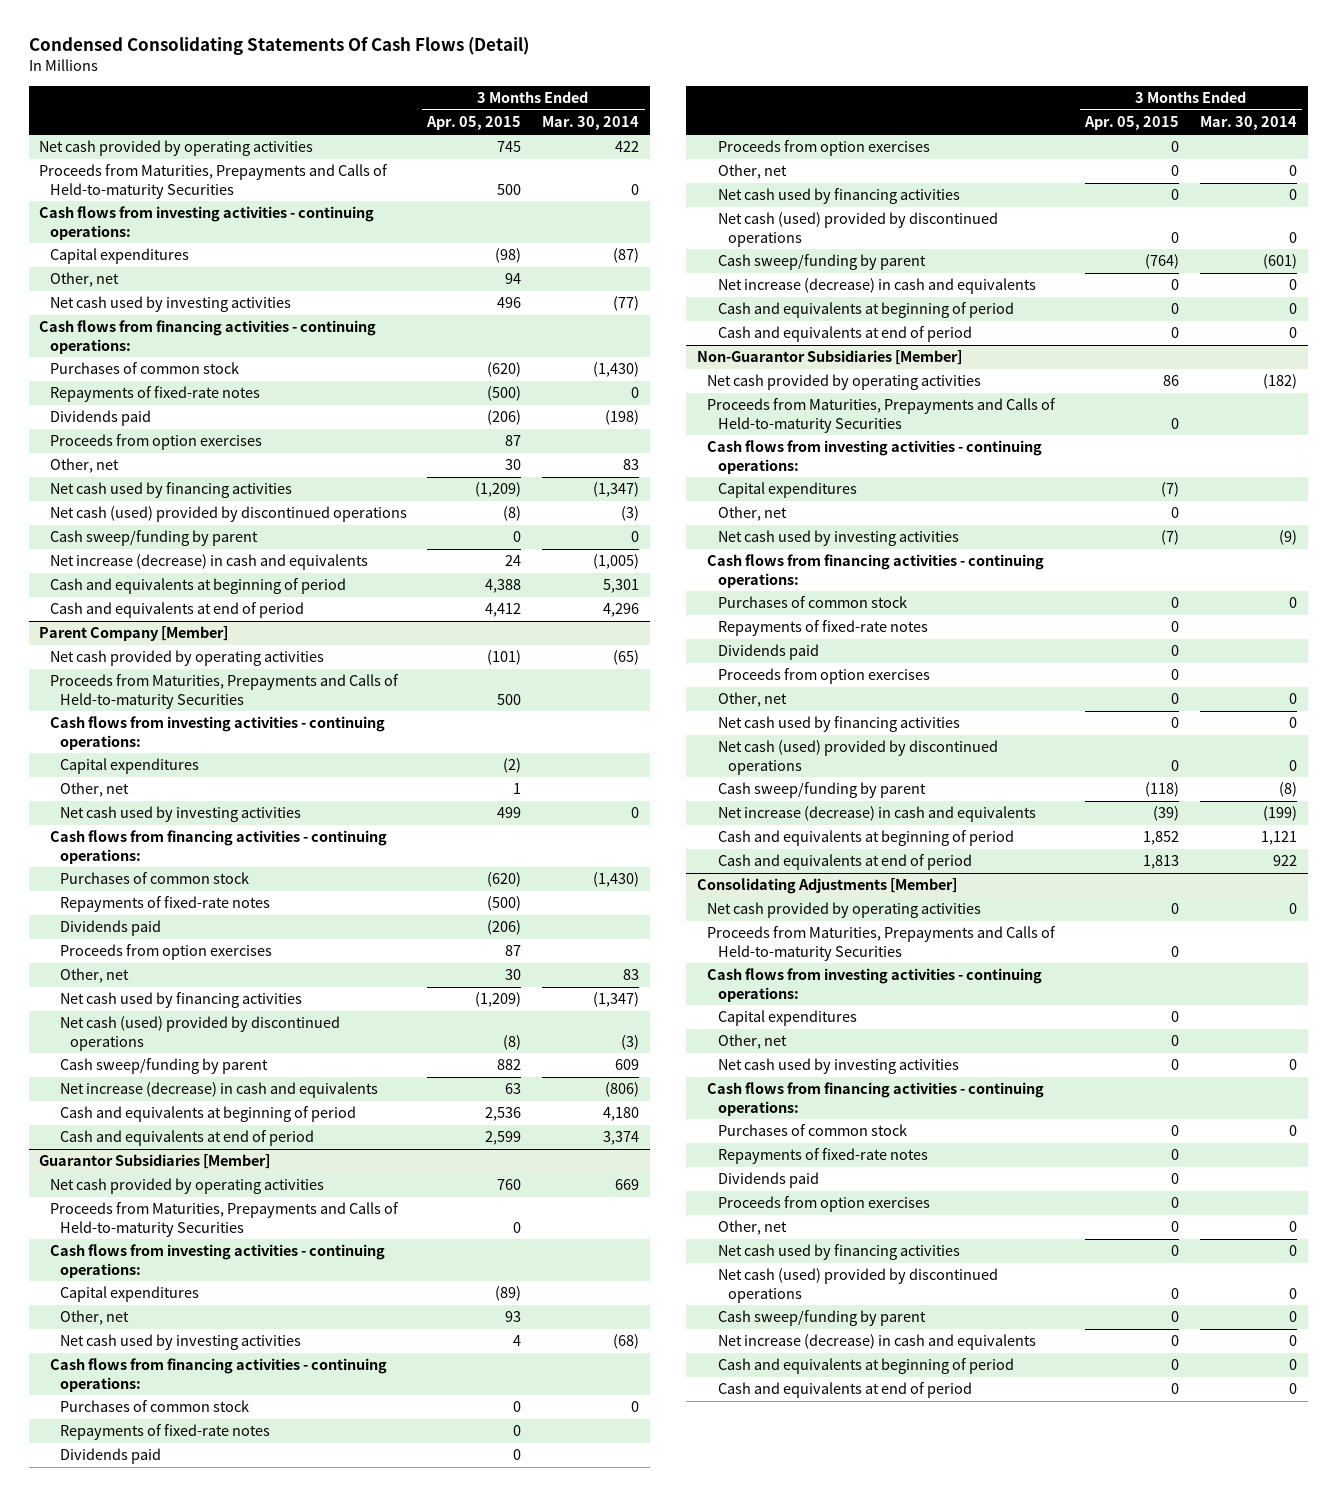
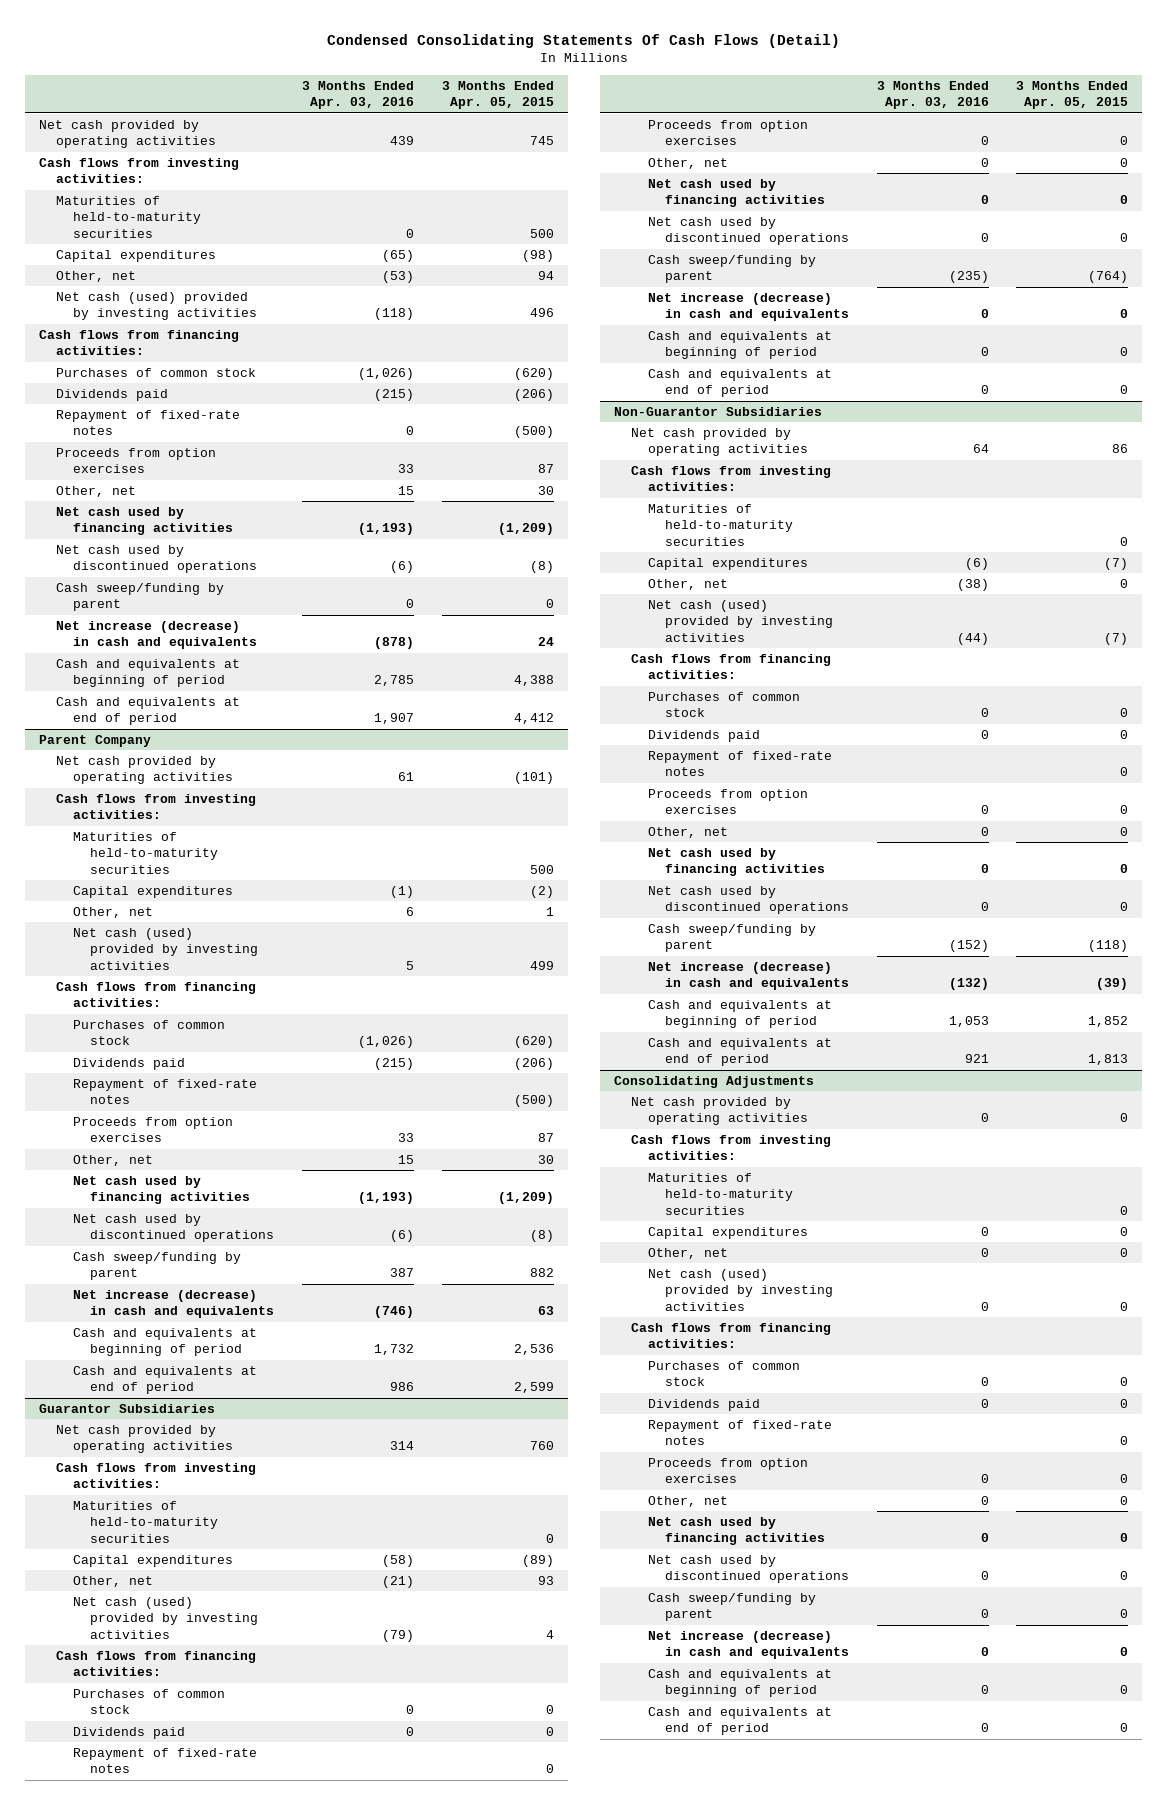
- | 3 Months Ended Apr. 05, 2015 | 3 Months Ended Mar. 30, 2014
+ | 3 Months Ended Apr. 03, 2016 | 3 Months Ended Apr. 05, 2015
- Proceeds from Maturities, Prepayments and Calls of Held-to-maturity Securities | 500 | 0
- Cash flows from investing activities - continuing operations:
+ Cash flows from investing activities:
+ Maturities of held-to-maturity securities | 0 | 500
- Net cash used by investing activities | 496 | (77)
- Cash flows from financing activities - continuing operations:
+ Net cash (used) provided by investing activities | (118) | 496
+ Cash flows from financing activities:
- Repayments of fixed-rate notes | (500) | 0
+ Repayment of fixed-rate notes | 0 | (500)
- Net cash (used) provided by discontinued operations | (8) | (3)
+ Net cash used by discontinued operations | (6) | (8)
- Parent Company [Member]
+ Parent Company
- Proceeds from Maturities, Prepayments and Calls of Held-to-maturity Securities | 500 |
- Cash flows from investing activities - continuing operations:
+ Cash flows from investing activities:
+ Maturities of held-to-maturity securities | | 500
- Net cash used by investing activities | 499 | 0
- Cash flows from financing activities - continuing operations:
+ Net cash (used) provided by investing activities | 5 | 499
+ Cash flows from financing activities:
- Repayments of fixed-rate notes | (500) |
+ Repayment of fixed-rate notes | | (500)
- Net cash (used) provided by discontinued operations | (8) | (3)
+ Net cash used by discontinued operations | (6) | (8)
- Guarantor Subsidiaries [Member]
+ Guarantor Subsidiaries
- Proceeds from Maturities, Prepayments and Calls of Held-to-maturity Securities | 0 |
- Cash flows from investing activities - continuing operations:
+ Cash flows from investing activities:
+ Maturities of held-to-maturity securities | | 0
- Net cash used by investing activities | 4 | (68)
- Cash flows from financing activities - continuing operations:
+ Net cash (used) provided by investing activities | (79) | 4
+ Cash flows from financing activities:
- Repayments of fixed-rate notes | 0 |
+ Repayment of fixed-rate notes | | 0
- Net cash (used) provided by discontinued operations | 0 | 0
+ Net cash used by discontinued operations | 0 | 0
- Non-Guarantor Subsidiaries [Member]
+ Non-Guarantor Subsidiaries
- Proceeds from Maturities, Prepayments and Calls of Held-to-maturity Securities | 0 |
- Cash flows from investing activities - continuing operations:
+ Cash flows from investing activities:
+ Maturities of held-to-maturity securities | | 0
- Net cash used by investing activities | (7) | (9)
- Cash flows from financing activities - continuing operations:
+ Net cash (used) provided by investing activities | (44) | (7)
+ Cash flows from financing activities:
- Repayments of fixed-rate notes | 0 |
+ Repayment of fixed-rate notes | | 0
- Net cash (used) provided by discontinued operations | 0 | 0
+ Net cash used by discontinued operations | 0 | 0
- Consolidating Adjustments [Member]
+ Consolidating Adjustments
- Proceeds from Maturities, Prepayments and Calls of Held-to-maturity Securities | 0 |
- Cash flows from investing activities - continuing operations:
+ Cash flows from investing activities:
+ Maturities of held-to-maturity securities | | 0
- Net cash used by investing activities | 0 | 0
- Cash flows from financing activities - continuing operations:
+ Net cash (used) provided by investing activities | 0 | 0
+ Cash flows from financing activities:
- Repayments of fixed-rate notes | 0 |
+ Repayment of fixed-rate notes | | 0
- Net cash (used) provided by discontinued operations | 0 | 0
+ Net cash used by discontinued operations | 0 | 0

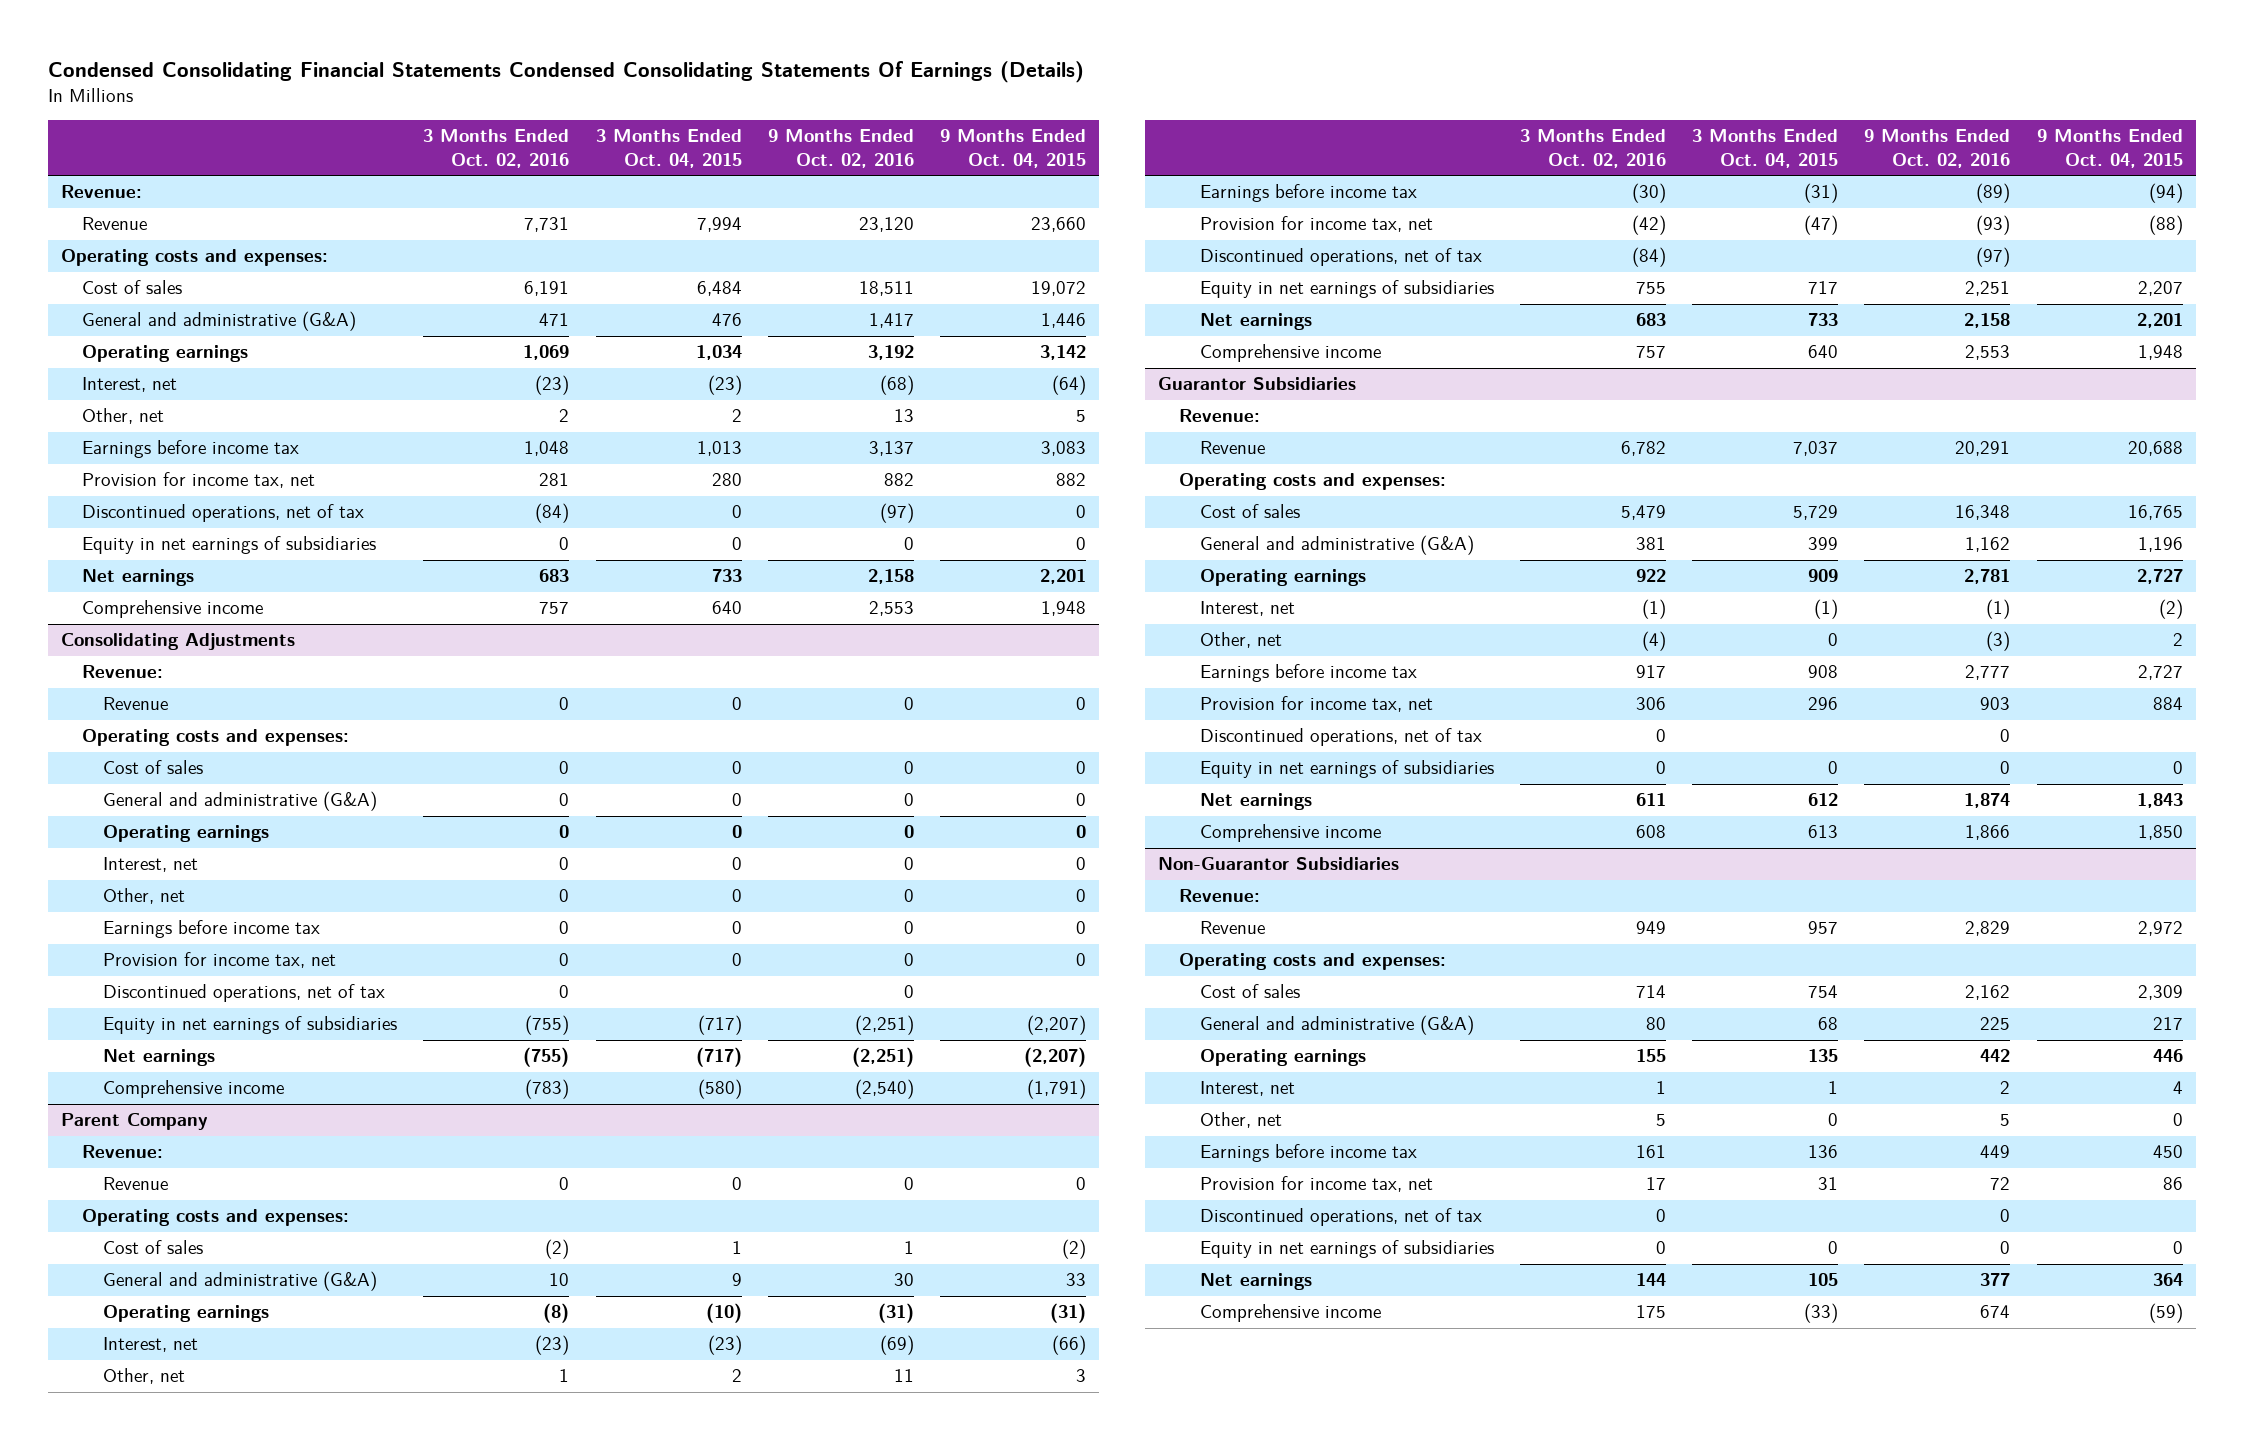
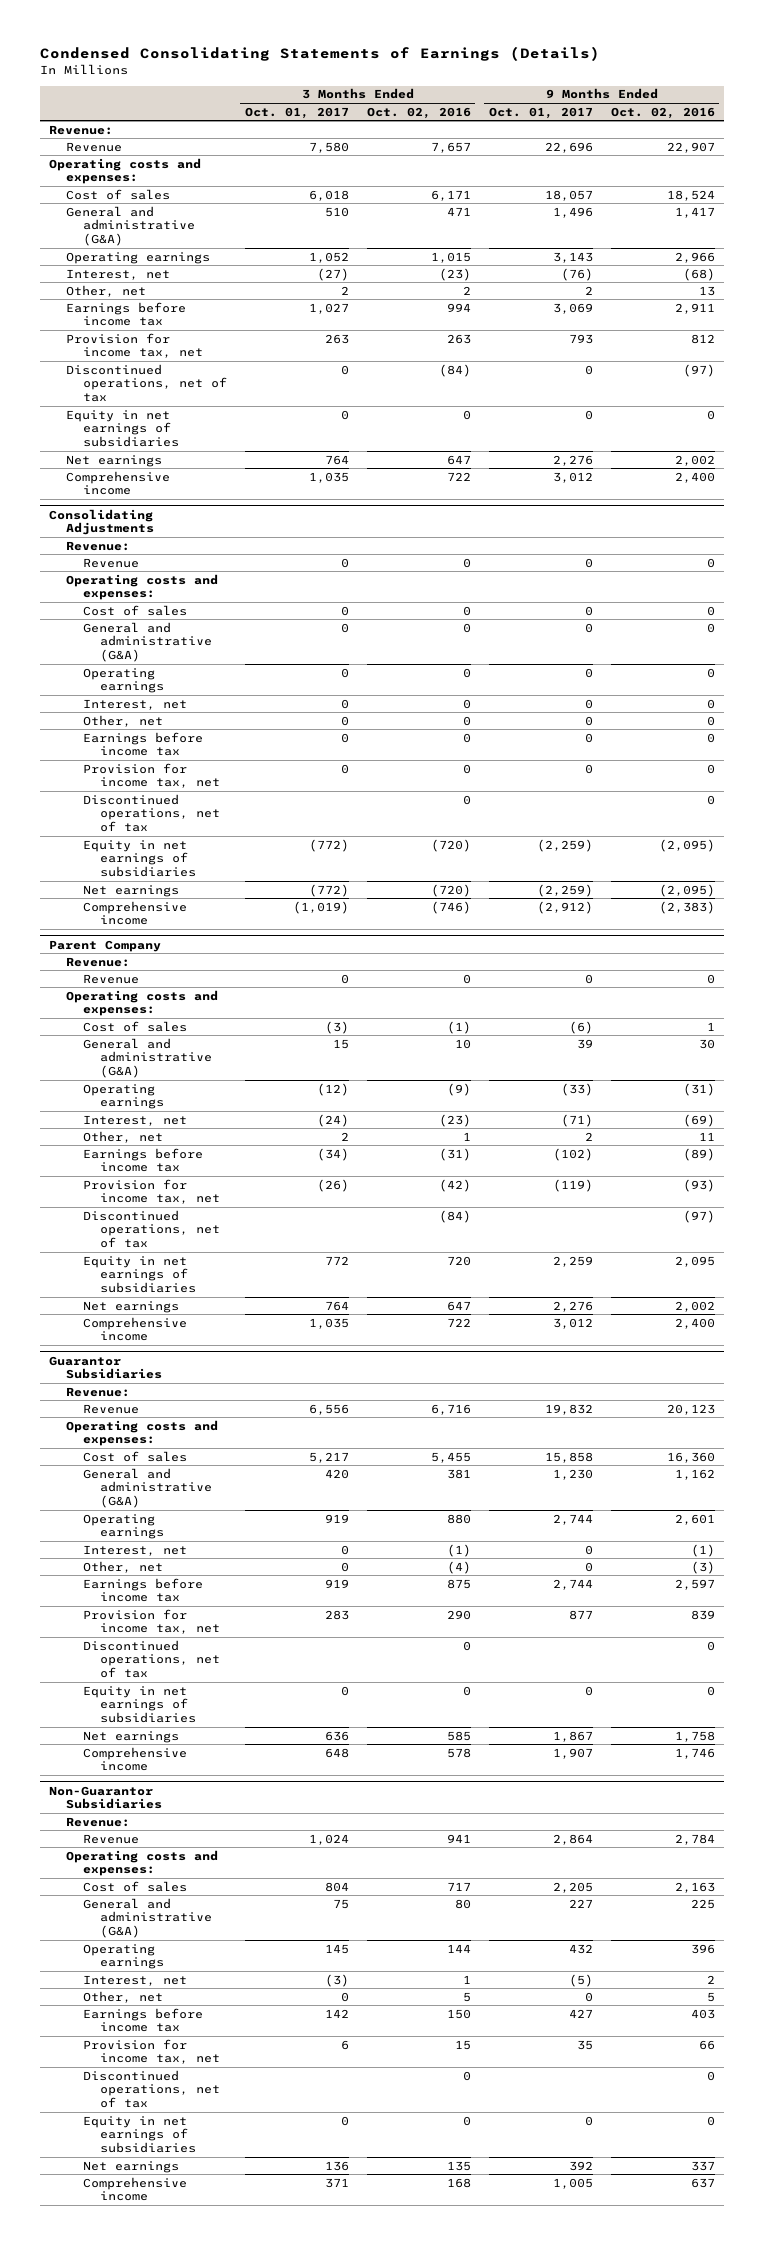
- Condensed Consolidating Financial Statements Condensed Consolidating Statements Of Earnings (Details)
+ Condensed Consolidating Statements of Earnings (Details)
- | 3 Months Ended Oct. 02, 2016 | 3 Months Ended Oct. 04, 2015 | 9 Months Ended Oct. 02, 2016 | 9 Months Ended Oct. 04, 2015
+ | 3 Months Ended Oct. 01, 2017 | 3 Months Ended Oct. 02, 2016 | 9 Months Ended Oct. 01, 2017 | 9 Months Ended Oct. 02, 2016
- Revenue | 7,731 | 7,994 | 23,120 | 23,660
+ Revenue | 7,580 | 7,657 | 22,696 | 22,907
- Cost of sales | 6,191 | 6,484 | 18,511 | 19,072
+ Cost of sales | 6,018 | 6,171 | 18,057 | 18,524
- Operating earnings | 1,069 | 1,034 | 3,192 | 3,142
+ Operating earnings | 1,052 | 1,015 | 3,143 | 2,966
- Earnings before income tax | 1,048 | 1,013 | 3,137 | 3,083
- Provision for income tax, net | 281 | 280 | 882 | 882
+ Earnings before income tax | 1,027 | 994 | 3,069 | 2,911
+ Provision for income tax, net | 263 | 263 | 793 | 812
- Net earnings | 683 | 733 | 2,158 | 2,201
- Comprehensive income | 757 | 640 | 2,553 | 1,948
+ Net earnings | 764 | 647 | 2,276 | 2,002
+ Comprehensive income | 1,035 | 722 | 3,012 | 2,400
@ Consolidating Adjustments
- Equity in net earnings of subsidiaries | (755) | (717) | (2,251) | (2,207)
- Net earnings | (755) | (717) | (2,251) | (2,207)
- Comprehensive income | (783) | (580) | (2,540) | (1,791)
+ Equity in net earnings of subsidiaries | (772) | (720) | (2,259) | (2,095)
+ Net earnings | (772) | (720) | (2,259) | (2,095)
+ Comprehensive income | (1,019) | (746) | (2,912) | (2,383)
@ Parent Company
- Cost of sales | (2) | 1 | 1 | (2)
+ Cost of sales | (3) | (1) | (6) | 1
- Operating earnings | (8) | (10) | (31) | (31)
+ Operating earnings | (12) | (9) | (33) | (31)
- Earnings before income tax | (30) | (31) | (89) | (94)
+ Earnings before income tax | (34) | (31) | (102) | (89)
- Equity in net earnings of subsidiaries | 755 | 717 | 2,251 | 2,207
- Net earnings | 683 | 733 | 2,158 | 2,201
- Comprehensive income | 757 | 640 | 2,553 | 1,948
+ Equity in net earnings of subsidiaries | 772 | 720 | 2,259 | 2,095
+ Net earnings | 764 | 647 | 2,276 | 2,002
+ Comprehensive income | 1,035 | 722 | 3,012 | 2,400
@ Guarantor Subsidiaries
- Revenue | 6,782 | 7,037 | 20,291 | 20,688
+ Revenue | 6,556 | 6,716 | 19,832 | 20,123
- Cost of sales | 5,479 | 5,729 | 16,348 | 16,765
+ Cost of sales | 5,217 | 5,455 | 15,858 | 16,360
- Operating earnings | 922 | 909 | 2,781 | 2,727
+ Operating earnings | 919 | 880 | 2,744 | 2,601
- Earnings before income tax | 917 | 908 | 2,777 | 2,727
- Provision for income tax, net | 306 | 296 | 903 | 884
+ Earnings before income tax | 919 | 875 | 2,744 | 2,597
+ Provision for income tax, net | 283 | 290 | 877 | 839
- Net earnings | 611 | 612 | 1,874 | 1,843
- Comprehensive income | 608 | 613 | 1,866 | 1,850
+ Net earnings | 636 | 585 | 1,867 | 1,758
+ Comprehensive income | 648 | 578 | 1,907 | 1,746
@ Non-Guarantor Subsidiaries
- Revenue | 949 | 957 | 2,829 | 2,972
+ Revenue | 1,024 | 941 | 2,864 | 2,784
- Cost of sales | 714 | 754 | 2,162 | 2,309
+ Cost of sales | 804 | 717 | 2,205 | 2,163
- Operating earnings | 155 | 135 | 442 | 446
+ Operating earnings | 145 | 144 | 432 | 396
- Earnings before income tax | 161 | 136 | 449 | 450
- Provision for income tax, net | 17 | 31 | 72 | 86
+ Earnings before income tax | 142 | 150 | 427 | 403
+ Provision for income tax, net | 6 | 15 | 35 | 66
- Net earnings | 144 | 105 | 377 | 364
- Comprehensive income | 175 | (33) | 674 | (59)
+ Net earnings | 136 | 135 | 392 | 337
+ Comprehensive income | 371 | 168 | 1,005 | 637

